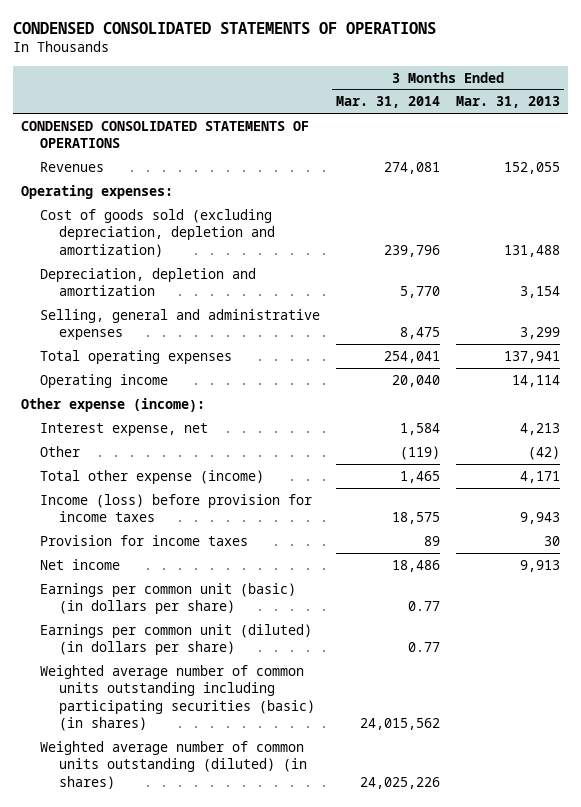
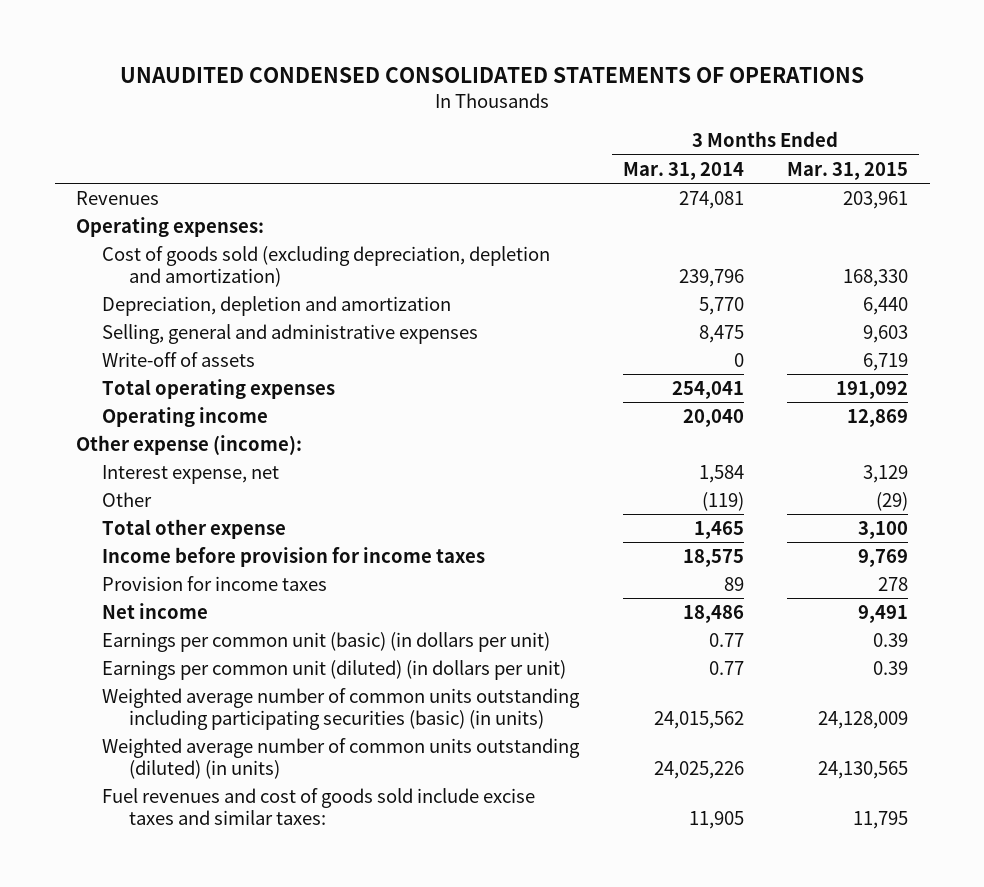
- CONDENSED CONSOLIDATED STATEMENTS OF OPERATIONS
+ UNAUDITED CONDENSED CONSOLIDATED STATEMENTS OF OPERATIONS
- | 3 Months Ended Mar. 31, 2014 | 3 Months Ended Mar. 31, 2013
+ | 3 Months Ended Mar. 31, 2014 | 3 Months Ended Mar. 31, 2015
- CONDENSED CONSOLIDATED STATEMENTS OF OPERATIONS
+ Write-off of assets | 0 | 6,719
- Total other expense (income) | 1,465 | 4,171
- Income (loss) before provision for income taxes | 18,575 | 9,943
+ Total other expense | 1,465 | 3,100
+ Income before provision for income taxes | 18,575 | 9,769
- Earnings per common unit (basic) (in dollars per share) | 0.77 |
- Earnings per common unit (diluted) (in dollars per share) | 0.77 |
- Weighted average number of common units outstanding including participating securities (basic) (in shares) | 24,015,562 |
- Weighted average number of common units outstanding (diluted) (in shares) | 24,025,226 |
+ Earnings per common unit (basic) (in dollars per unit) | 0.77 | 0.39
+ Earnings per common unit (diluted) (in dollars per unit) | 0.77 | 0.39
+ Weighted average number of common units outstanding including participating securities (basic) (in units) | 24,015,562 | 24,128,009
+ Weighted average number of common units outstanding (diluted) (in units) | 24,025,226 | 24,130,565
+ Fuel revenues and cost of goods sold include excise taxes and similar taxes: | 11,905 | 11,795

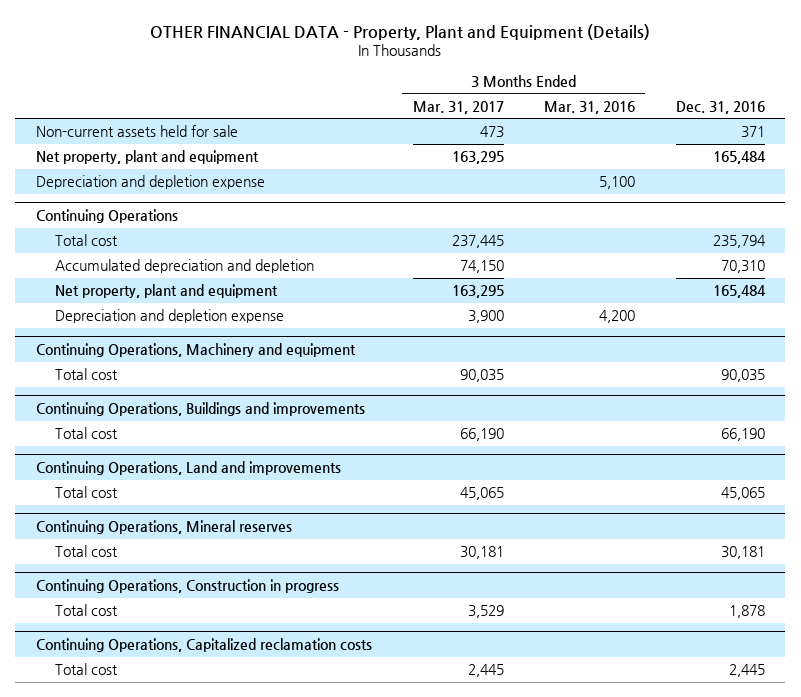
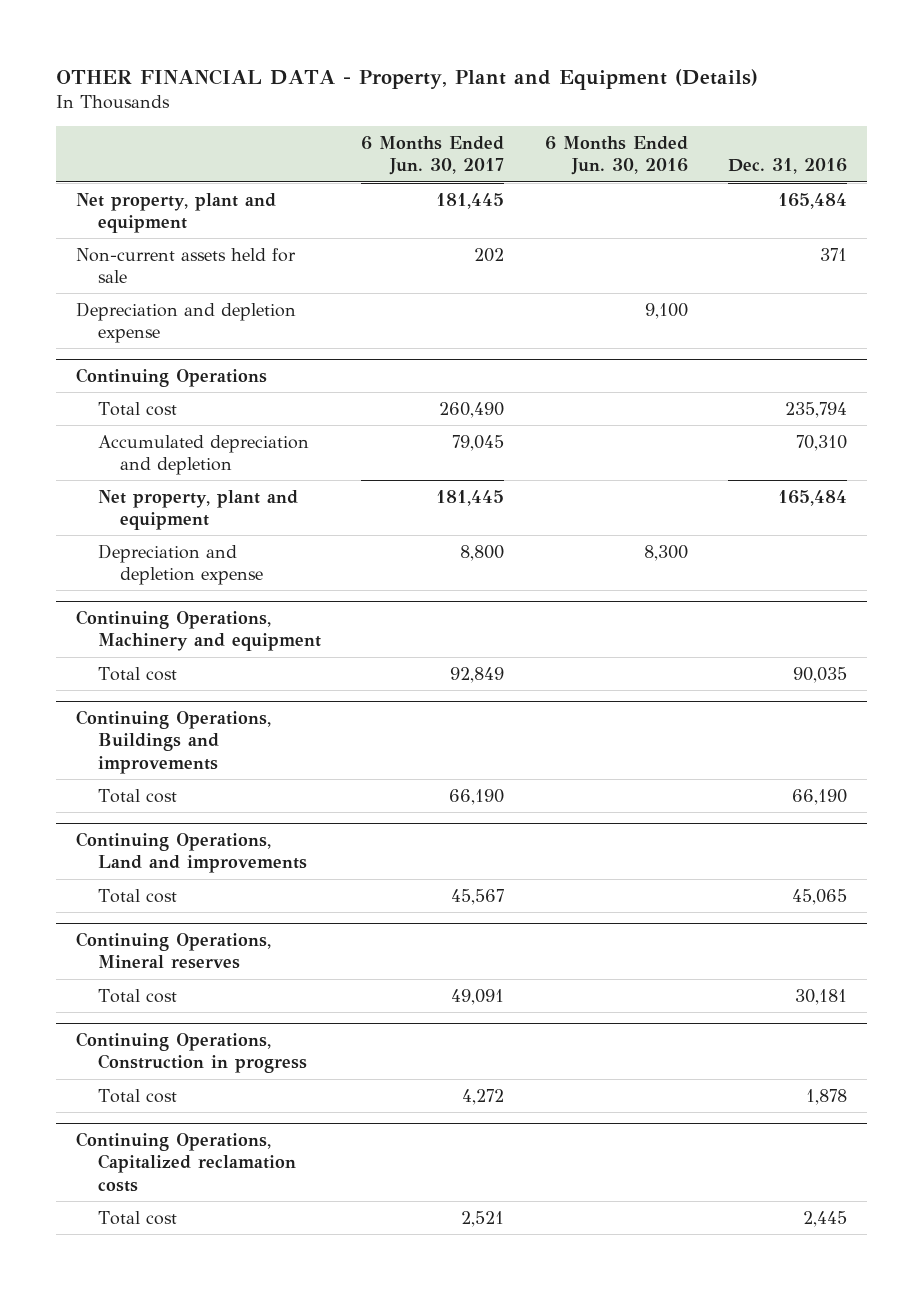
- | 3 Months Ended Mar. 31, 2017 | 3 Months Ended Mar. 31, 2016 | Dec. 31, 2016
+ | 6 Months Ended Jun. 30, 2017 | 6 Months Ended Jun. 30, 2016 | Dec. 31, 2016
moved down: Non-current assets held for sale | 202 | | 371

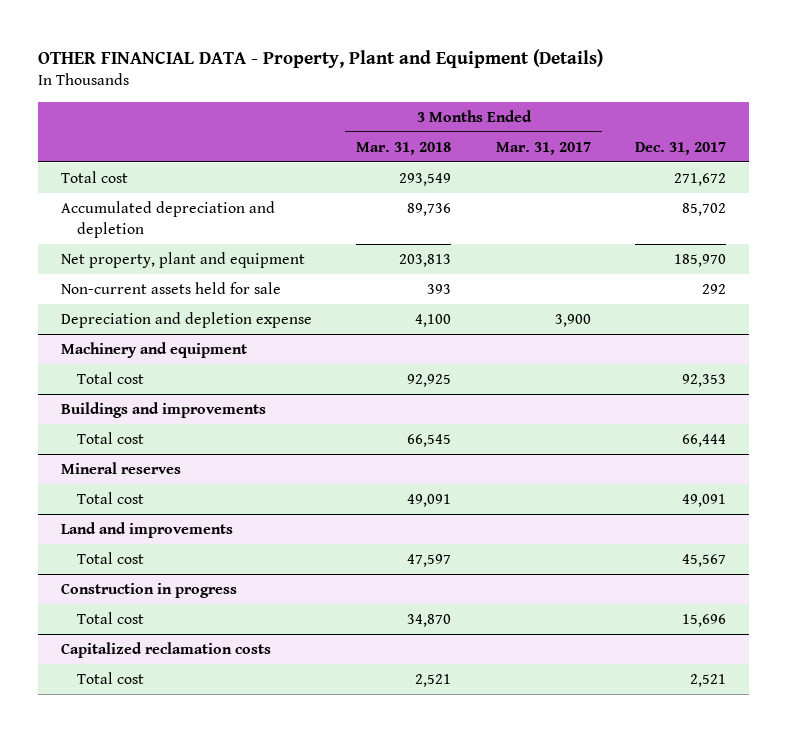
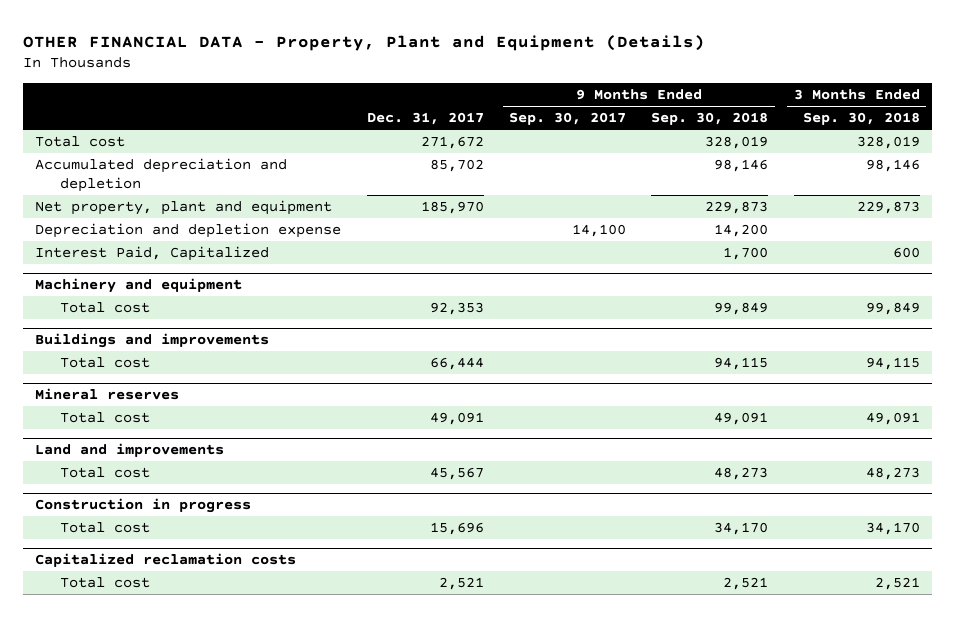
- | 3 Months Ended Mar. 31, 2018 | 3 Months Ended Mar. 31, 2017 | Dec. 31, 2017
+ | Dec. 31, 2017 | 9 Months Ended Sep. 30, 2017 | 9 Months Ended Sep. 30, 2018 | 3 Months Ended Sep. 30, 2018
- Non-current assets held for sale | 393 | | 292
+ Interest Paid, Capitalized | | | 1,700 | 600

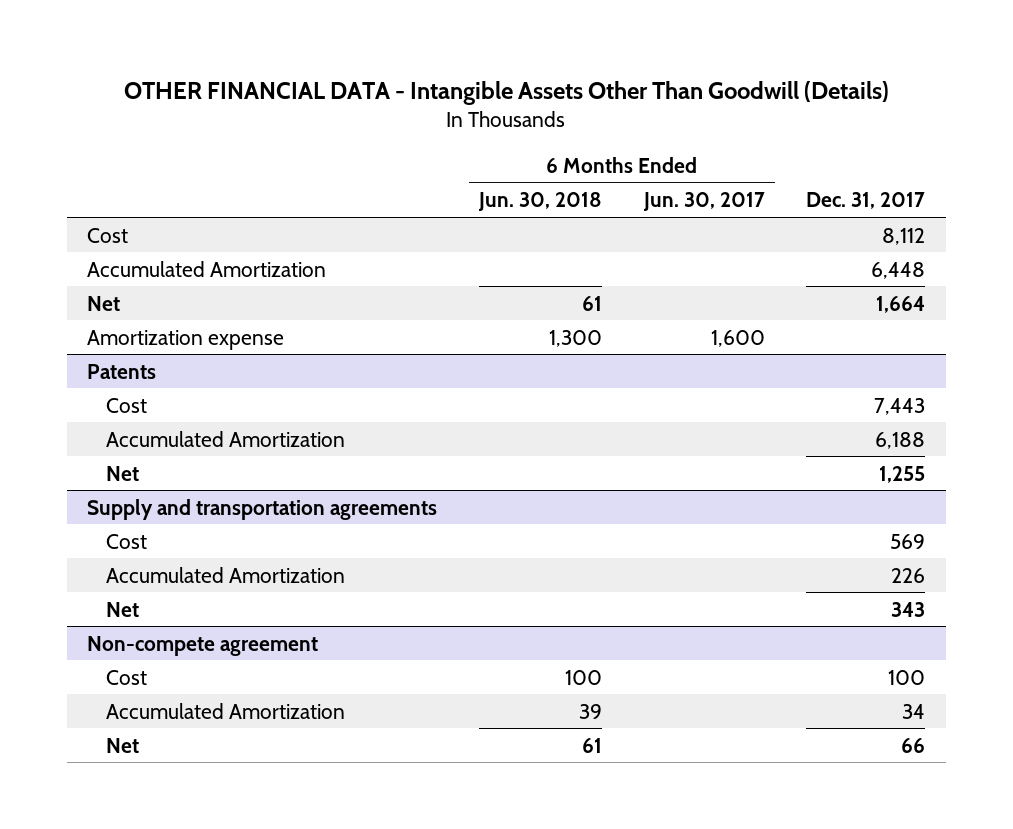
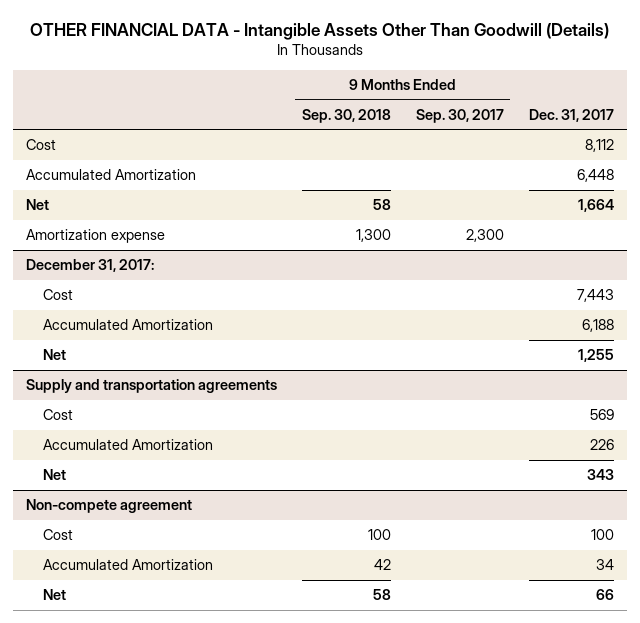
- | 6 Months Ended Jun. 30, 2018 | 6 Months Ended Jun. 30, 2017 | Dec. 31, 2017
+ | 9 Months Ended Sep. 30, 2018 | 9 Months Ended Sep. 30, 2017 | Dec. 31, 2017
- Patents
+ December 31, 2017:

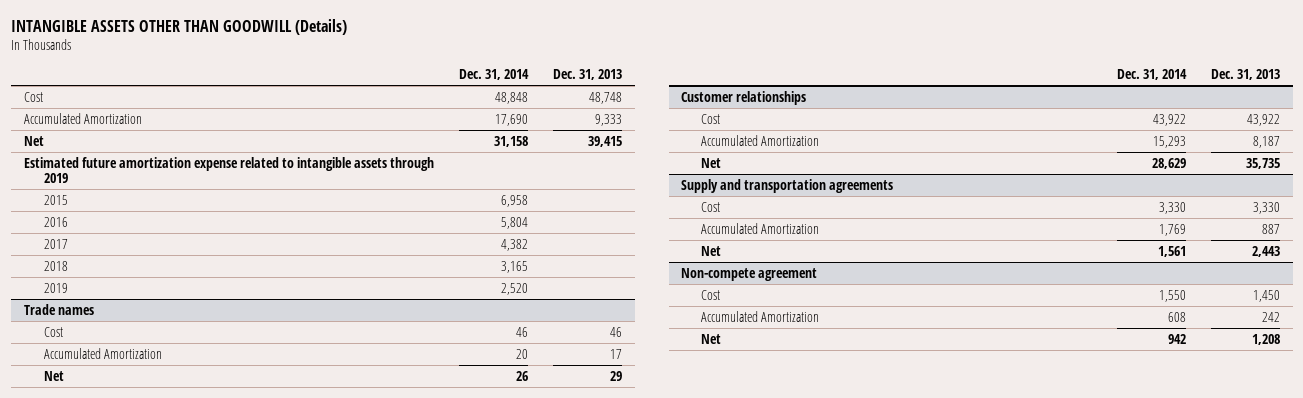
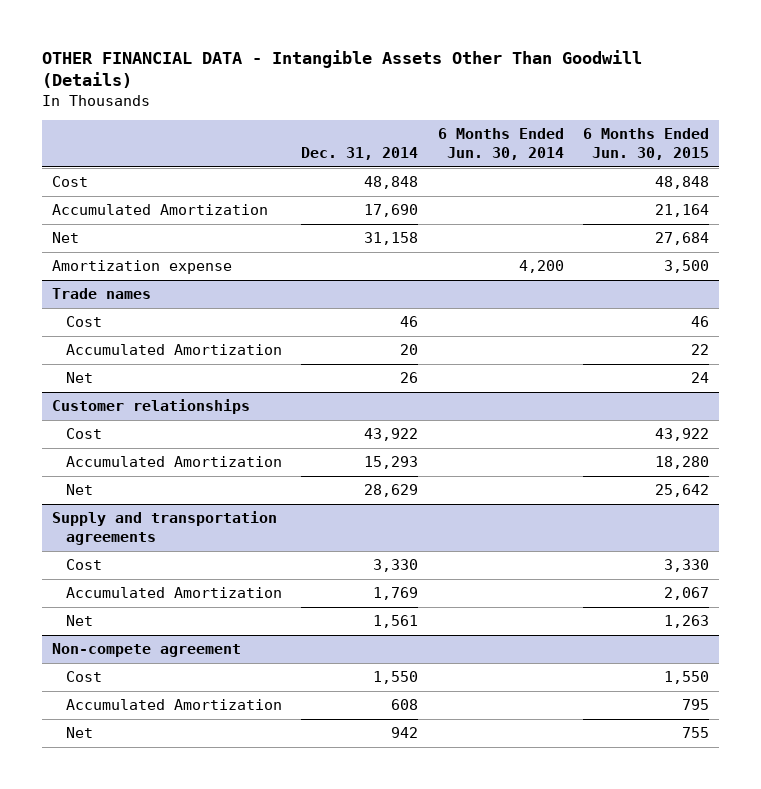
- INTANGIBLE ASSETS OTHER THAN GOODWILL (Details)
+ OTHER FINANCIAL DATA - Intangible Assets Other Than Goodwill (Details)
- | Dec. 31, 2014 | Dec. 31, 2013
+ | Dec. 31, 2014 | 6 Months Ended Jun. 30, 2014 | 6 Months Ended Jun. 30, 2015
- Estimated future amortization expense related to intangible assets through 2019
- 2015 | 6,958 |
- 2016 | 5,804 |
- 2017 | 4,382 |
- 2018 | 3,165 |
- 2019 | 2,520 |
+ Amortization expense | | 4,200 | 3,500

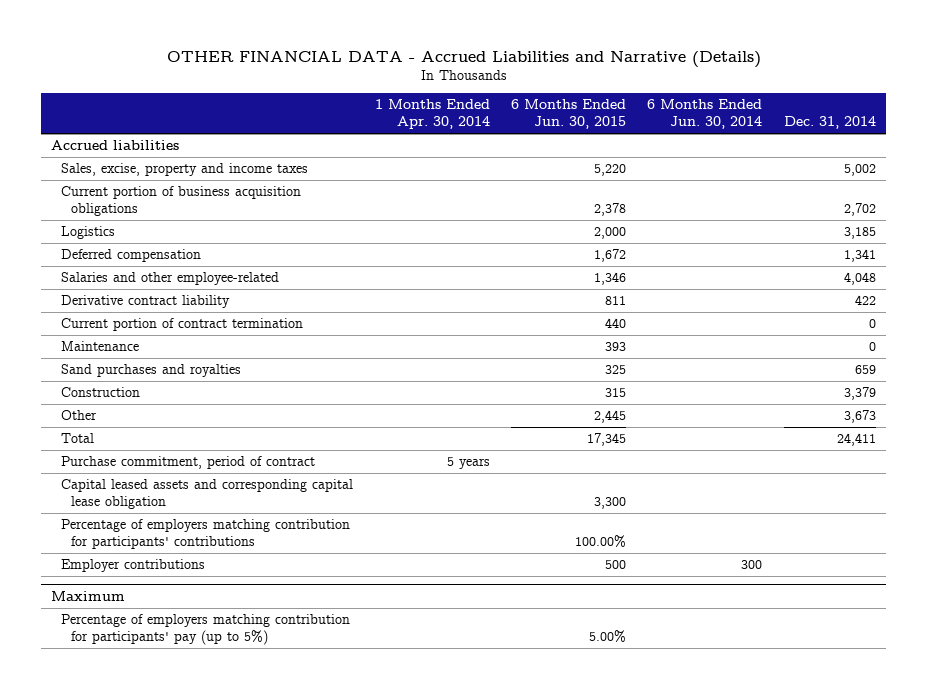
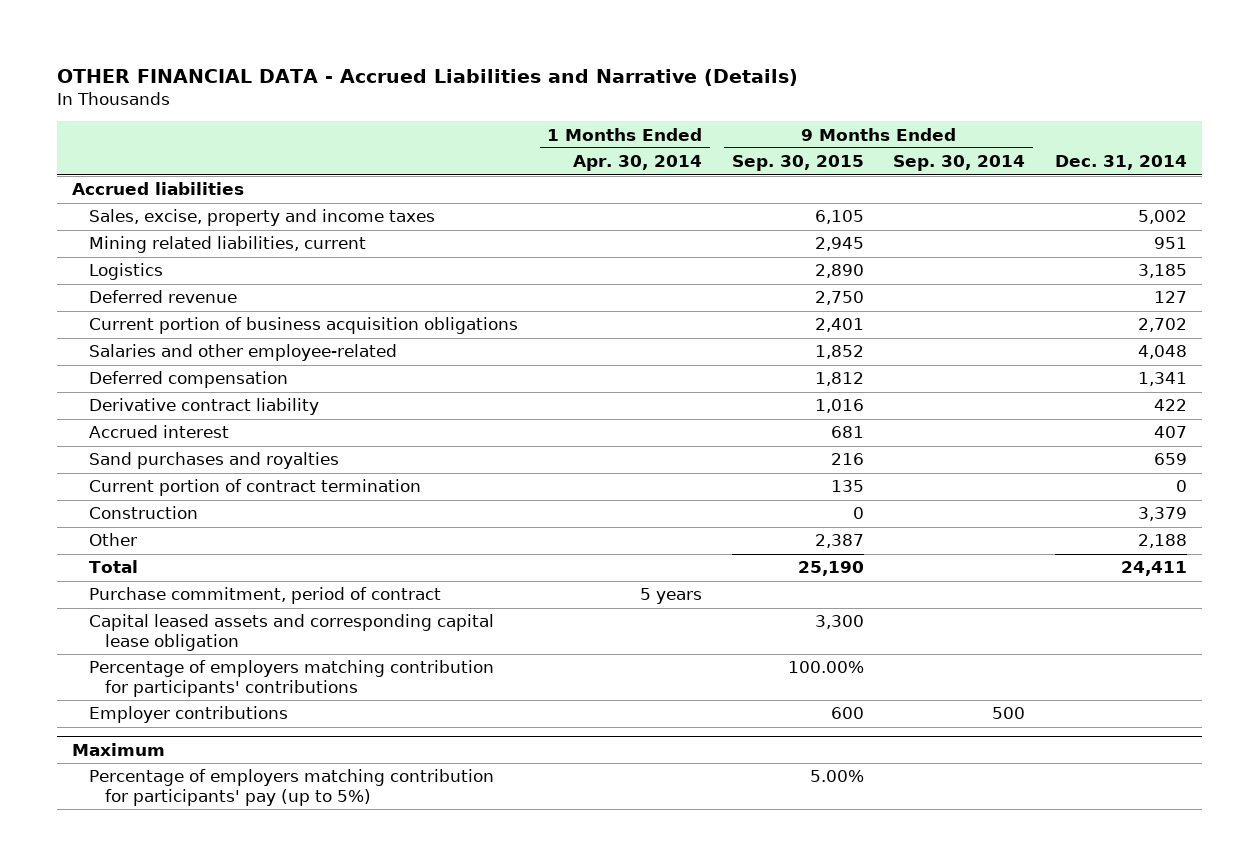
- | 1 Months Ended Apr. 30, 2014 | 6 Months Ended Jun. 30, 2015 | 6 Months Ended Jun. 30, 2014 | Dec. 31, 2014
+ | 1 Months Ended Apr. 30, 2014 | 9 Months Ended Sep. 30, 2015 | 9 Months Ended Sep. 30, 2014 | Dec. 31, 2014
+ Mining related liabilities, current | | 2,945 | | 951
+ Deferred revenue | | 2,750 | | 127
moved down: Current portion of business acquisition obligations | | 2,401 | | 2,702
moved down: Deferred compensation | | 1,812 | | 1,341
- Maintenance | | 393 | | 0
+ Accrued interest | | 681 | | 407
moved down: Current portion of contract termination | | 135 | | 0
- Other | | 2,445 | | 3,673
+ Other | | 2,387 | | 2,188

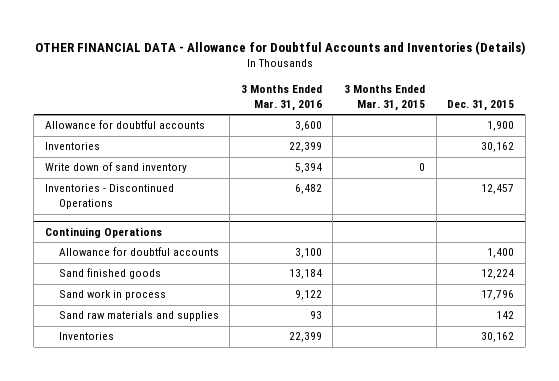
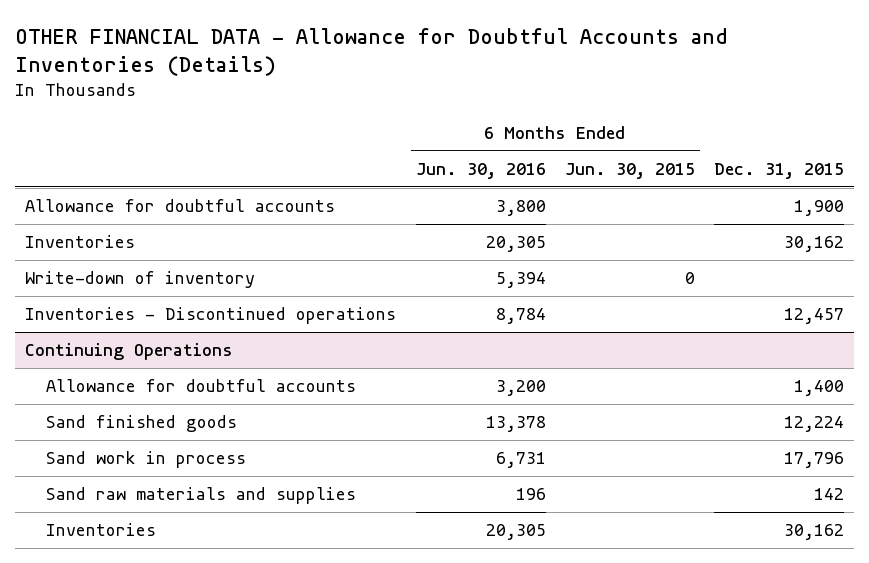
- | 3 Months Ended Mar. 31, 2016 | 3 Months Ended Mar. 31, 2015 | Dec. 31, 2015
+ | 6 Months Ended Jun. 30, 2016 | 6 Months Ended Jun. 30, 2015 | Dec. 31, 2015
- Write down of sand inventory | 5,394 | 0 |
- Inventories - Discontinued Operations | 6,482 | | 12,457
+ Write-down of inventory | 5,394 | 0 |
+ Inventories - Discontinued operations | 8,784 | | 12,457

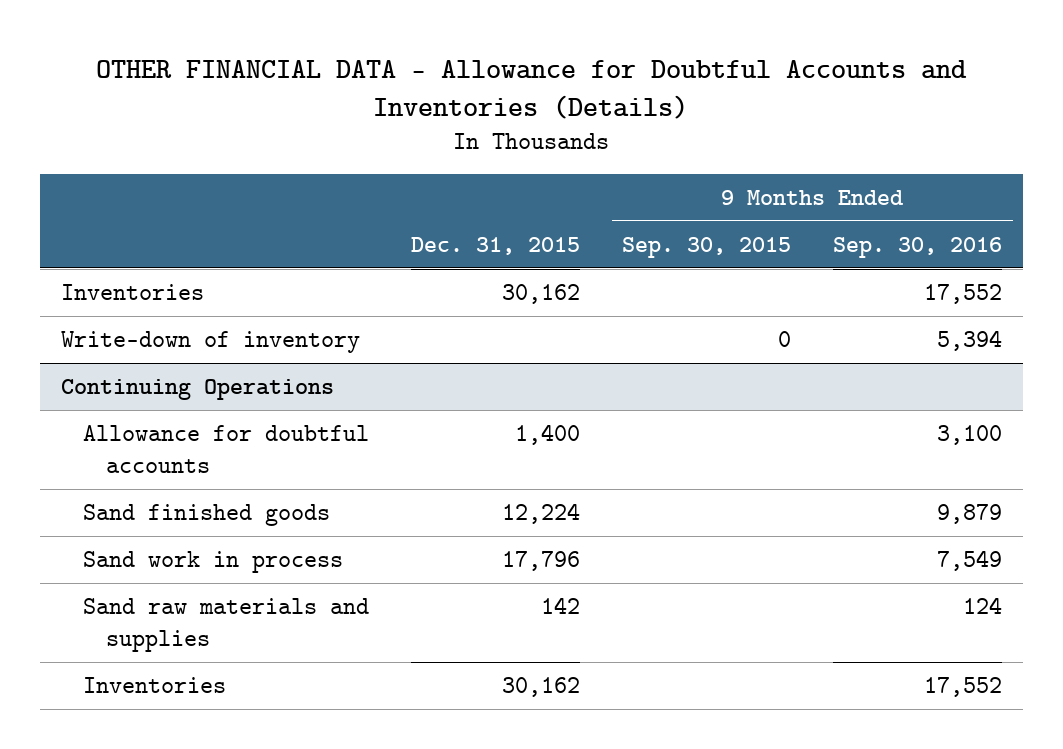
- | 6 Months Ended Jun. 30, 2016 | 6 Months Ended Jun. 30, 2015 | Dec. 31, 2015
+ | Dec. 31, 2015 | 9 Months Ended Sep. 30, 2015 | 9 Months Ended Sep. 30, 2016
- Allowance for doubtful accounts | 3,800 | | 1,900
- Inventories - Discontinued operations | 8,784 | | 12,457

